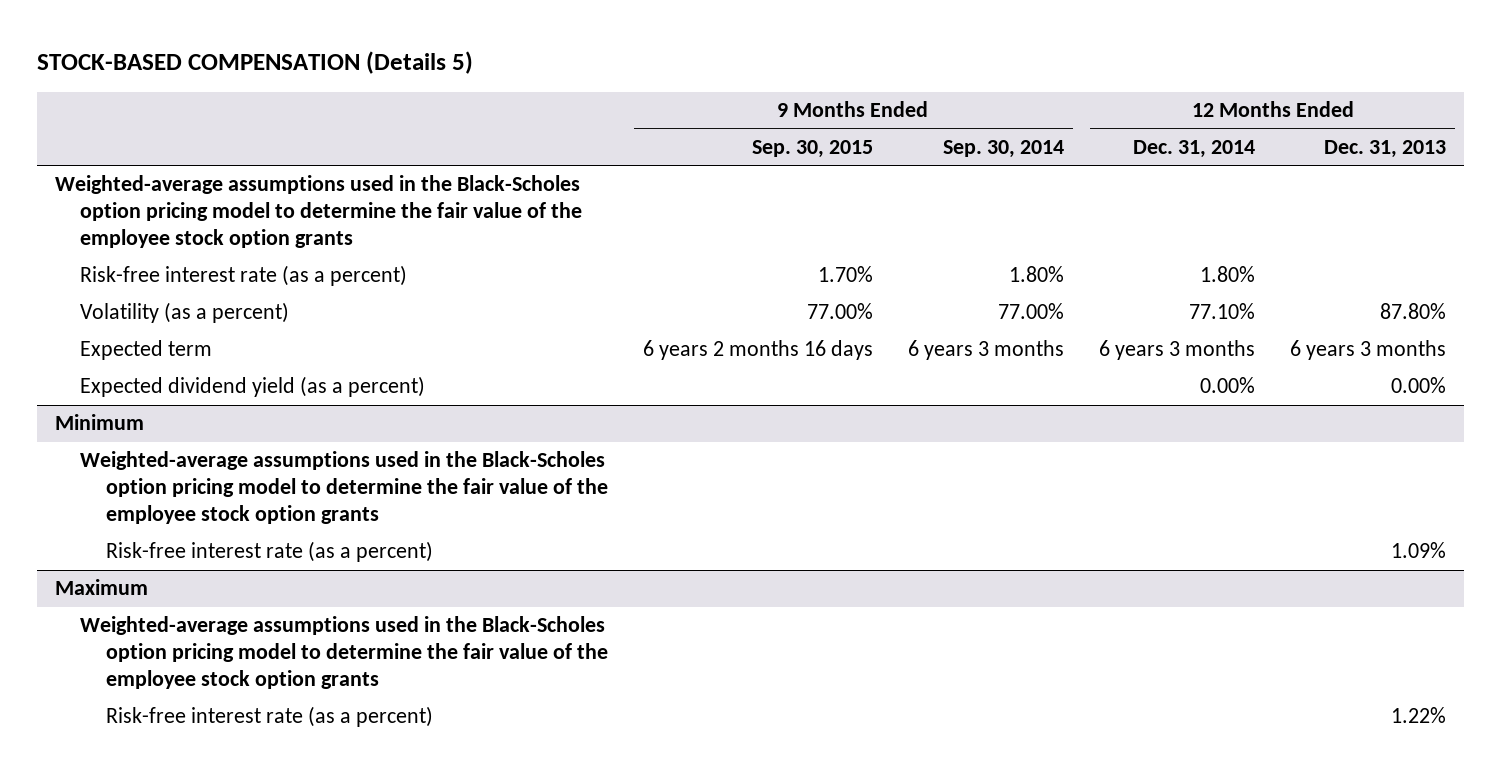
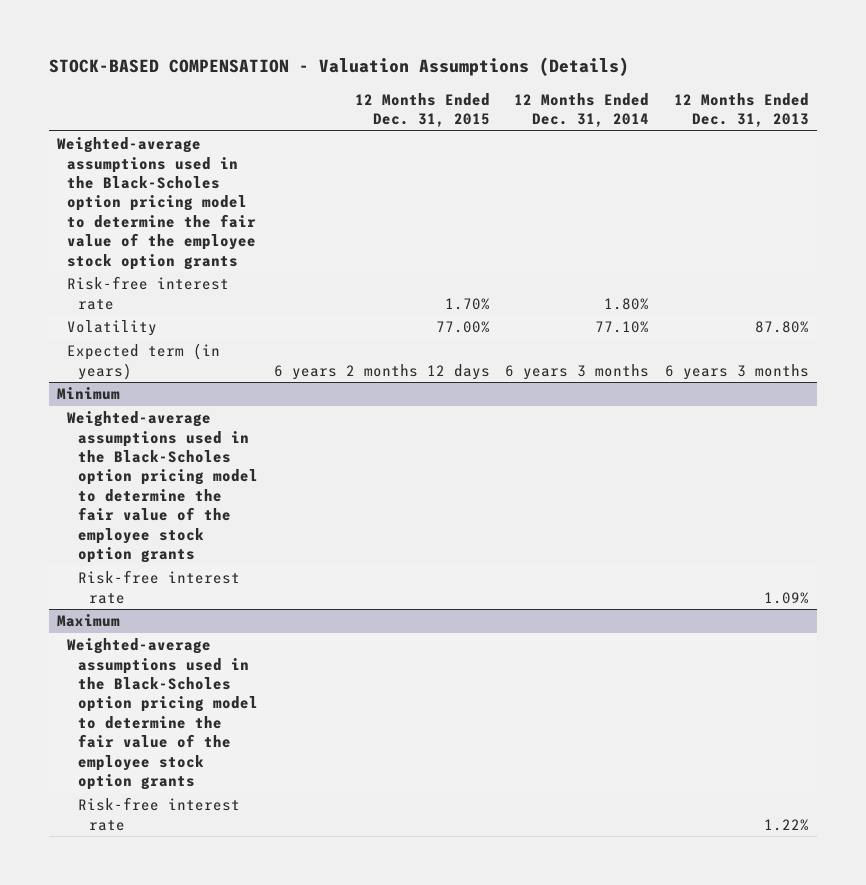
- STOCK-BASED COMPENSATION (Details 5)
+ STOCK-BASED COMPENSATION - Valuation Assumptions (Details)
- | 9 Months Ended Sep. 30, 2015 | 9 Months Ended Sep. 30, 2014 | 12 Months Ended Dec. 31, 2014 | 12 Months Ended Dec. 31, 2013
+ | 12 Months Ended Dec. 31, 2015 | 12 Months Ended Dec. 31, 2014 | 12 Months Ended Dec. 31, 2013
- Risk-free interest rate (as a percent) | 1.70% | 1.80% | 1.80% |
- Volatility (as a percent) | 77.00% | 77.00% | 77.10% | 87.80%
- Expected term | 6 years 2 months 16 days | 6 years 3 months | 6 years 3 months | 6 years 3 months
- Expected dividend yield (as a percent) | | | 0.00% | 0.00%
+ Risk-free interest rate | 1.70% | 1.80% |
+ Volatility | 77.00% | 77.10% | 87.80%
+ Expected term (in years) | 6 years 2 months 12 days | 6 years 3 months | 6 years 3 months
@ Minimum
- Risk-free interest rate (as a percent) | | | | 1.09%
+ Risk-free interest rate | | | 1.09%
@ Maximum
- Risk-free interest rate (as a percent) | | | | 1.22%
+ Risk-free interest rate | | | 1.22%

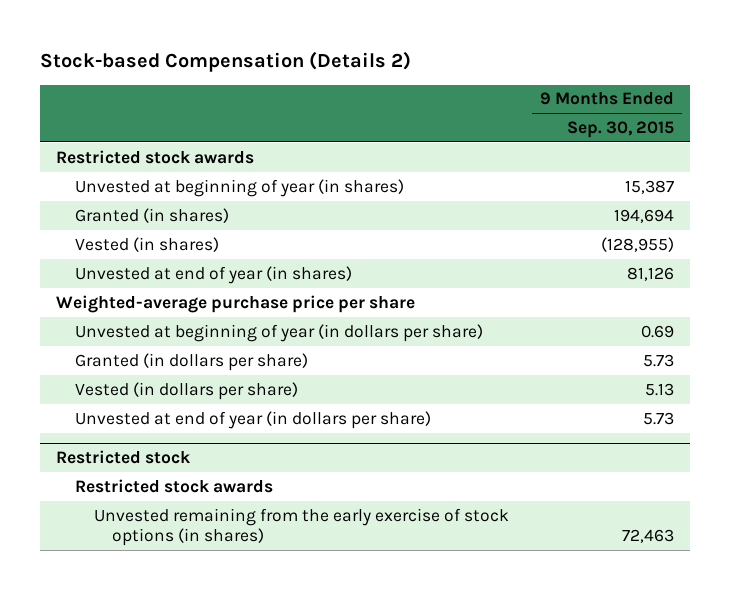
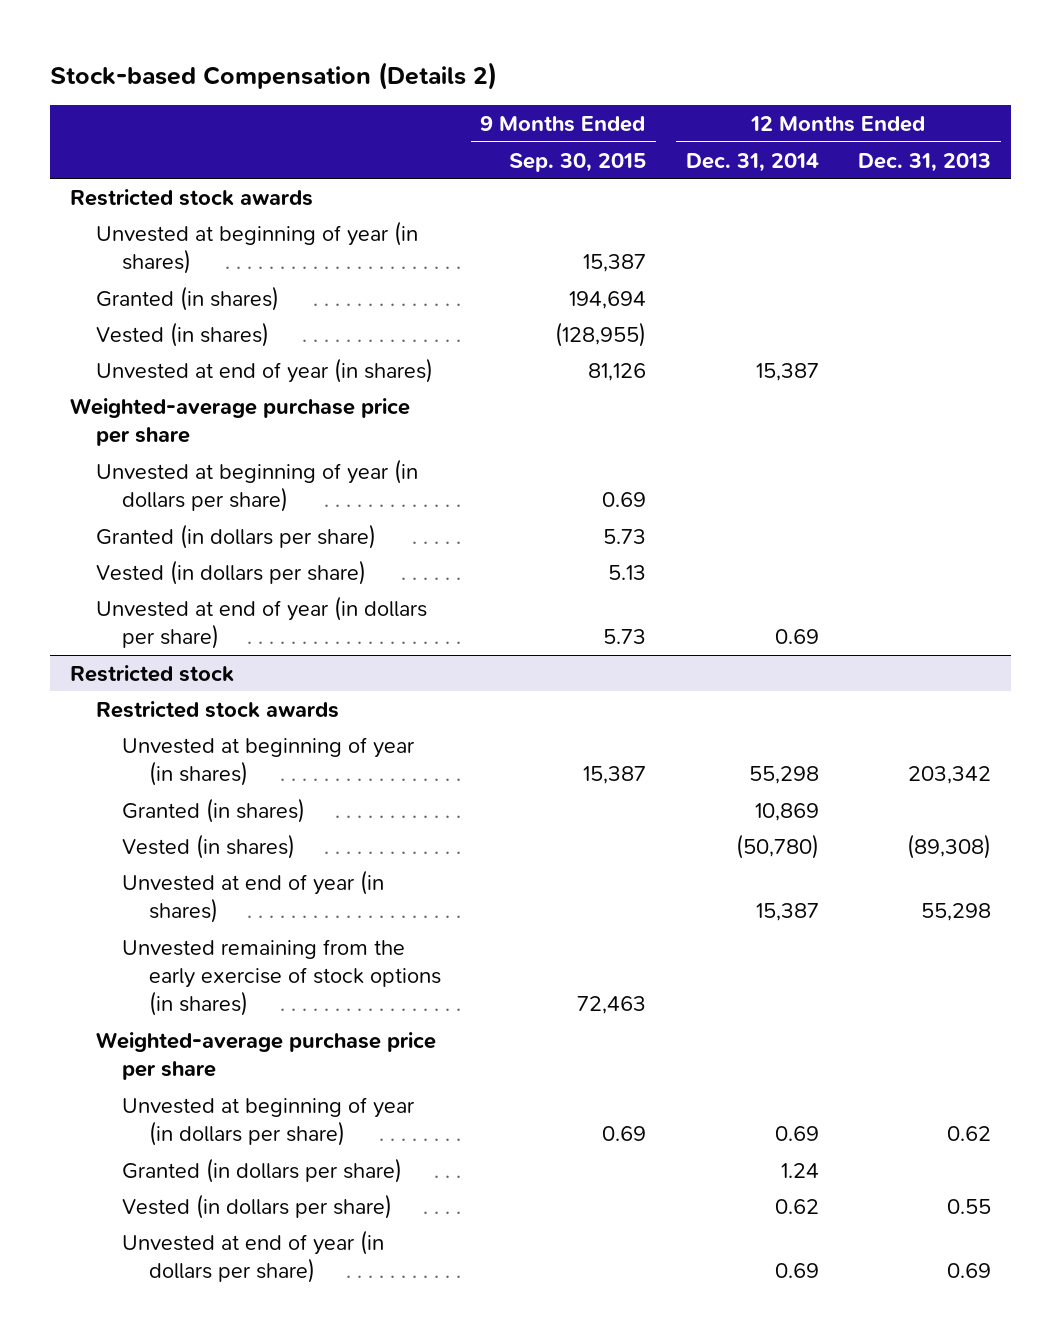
- | 9 Months Ended Sep. 30, 2015
+ | 9 Months Ended Sep. 30, 2015 | 12 Months Ended Dec. 31, 2014 | 12 Months Ended Dec. 31, 2013
@ Restricted stock
+ Unvested at beginning of year (in shares) | 15,387 | 55,298 | 203,342
+ Granted (in shares) | | 10,869 |
+ Vested (in shares) | | (50,780) | (89,308)
+ Unvested at end of year (in shares) | | 15,387 | 55,298
+ Weighted-average purchase price per share
+ Unvested at beginning of year (in dollars per share) | 0.69 | 0.69 | 0.62
+ Granted (in dollars per share) | | 1.24 |
+ Vested (in dollars per share) | | 0.62 | 0.55
+ Unvested at end of year (in dollars per share) | | 0.69 | 0.69

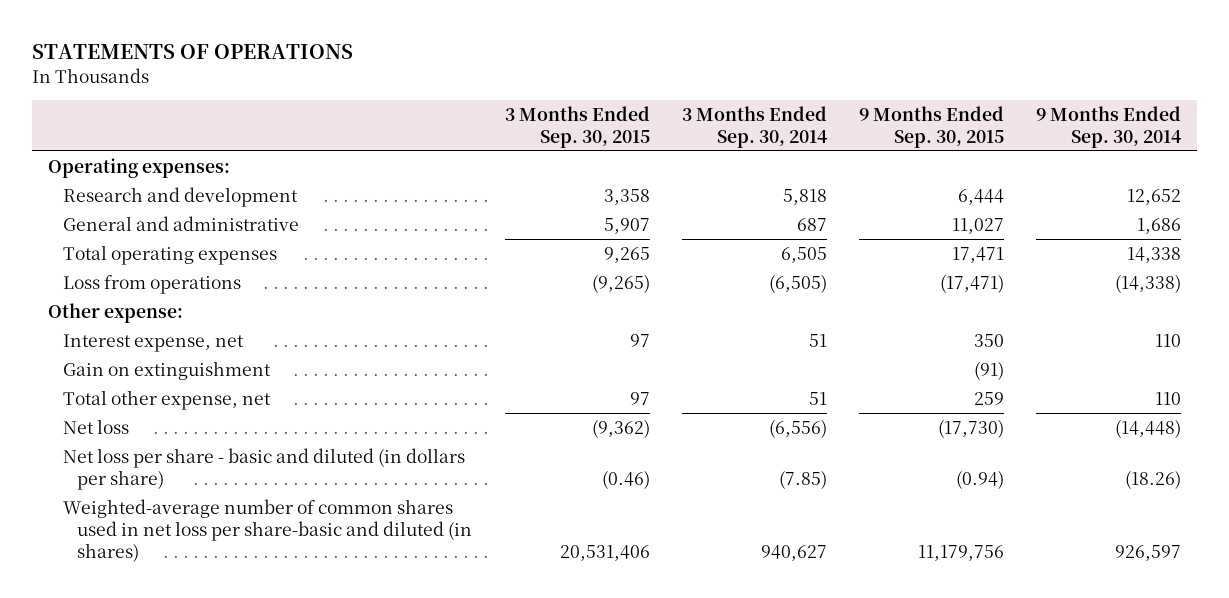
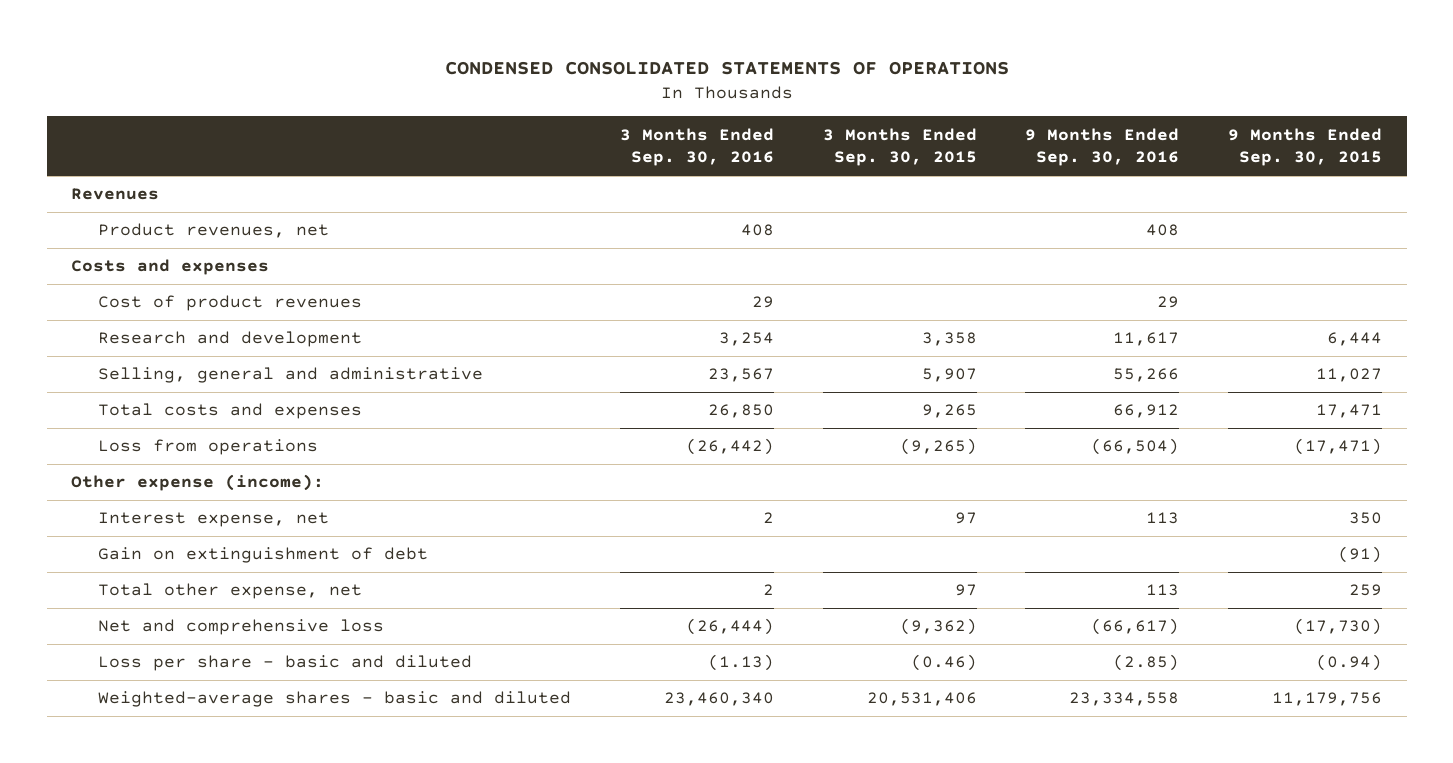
- STATEMENTS OF OPERATIONS
+ CONDENSED CONSOLIDATED STATEMENTS OF OPERATIONS
- | 3 Months Ended Sep. 30, 2015 | 3 Months Ended Sep. 30, 2014 | 9 Months Ended Sep. 30, 2015 | 9 Months Ended Sep. 30, 2014
+ | 3 Months Ended Sep. 30, 2016 | 3 Months Ended Sep. 30, 2015 | 9 Months Ended Sep. 30, 2016 | 9 Months Ended Sep. 30, 2015
- Operating expenses:
+ Revenues
+ Product revenues, net | 408 | | 408 |
+ Costs and expenses
+ Cost of product revenues | 29 | | 29 |
- General and administrative | 5,907 | 687 | 11,027 | 1,686
- Total operating expenses | 9,265 | 6,505 | 17,471 | 14,338
+ Selling, general and administrative | 23,567 | 5,907 | 55,266 | 11,027
+ Total costs and expenses | 26,850 | 9,265 | 66,912 | 17,471
- Other expense:
+ Other expense (income):
- Gain on extinguishment | | | (91) |
+ Gain on extinguishment of debt | | | | (91)
- Net loss | (9,362) | (6,556) | (17,730) | (14,448)
- Net loss per share - basic and diluted (in dollars per share) | (0.46) | (7.85) | (0.94) | (18.26)
- Weighted-average number of common shares used in net loss per share-basic and diluted (in shares) | 20,531,406 | 940,627 | 11,179,756 | 926,597
+ Net and comprehensive loss | (26,444) | (9,362) | (66,617) | (17,730)
+ Loss per share - basic and diluted | (1.13) | (0.46) | (2.85) | (0.94)
+ Weighted-average shares - basic and diluted | 23,460,340 | 20,531,406 | 23,334,558 | 11,179,756

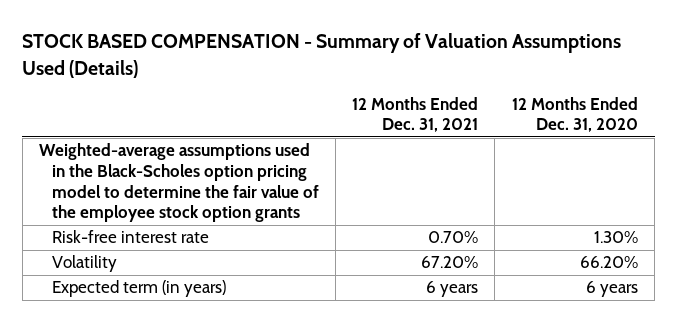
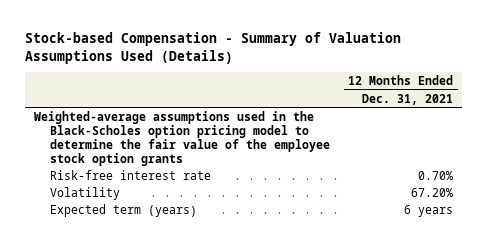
- STOCK BASED COMPENSATION - Summary of Valuation Assumptions Used (Details)
+ Stock-based Compensation - Summary of Valuation Assumptions Used (Details)
- | 12 Months Ended Dec. 31, 2021 | 12 Months Ended Dec. 31, 2020
+ | 12 Months Ended Dec. 31, 2021
- Expected term (in years) | 6 years | 6 years
+ Expected term (years) | 6 years

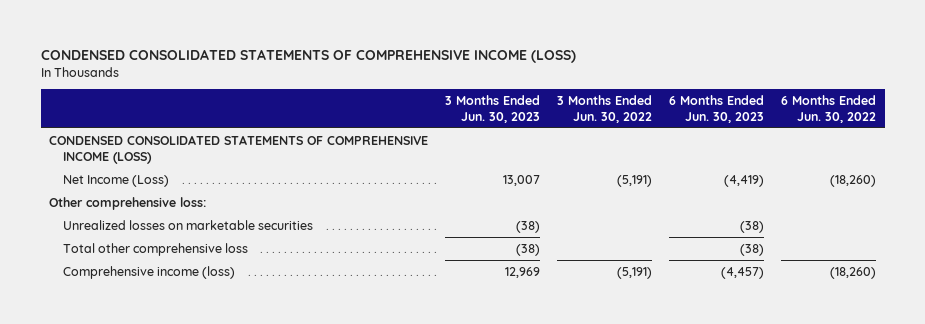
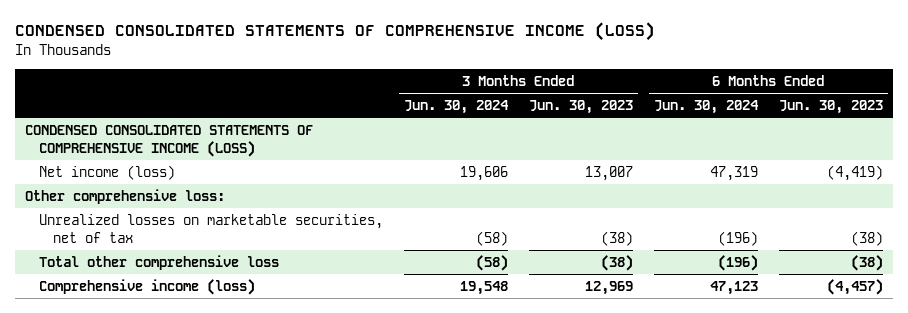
- | 3 Months Ended Jun. 30, 2023 | 3 Months Ended Jun. 30, 2022 | 6 Months Ended Jun. 30, 2023 | 6 Months Ended Jun. 30, 2022
+ | 3 Months Ended Jun. 30, 2024 | 3 Months Ended Jun. 30, 2023 | 6 Months Ended Jun. 30, 2024 | 6 Months Ended Jun. 30, 2023
- Net Income (Loss) | 13,007 | (5,191) | (4,419) | (18,260)
+ Net income (loss) | 19,606 | 13,007 | 47,319 | (4,419)
- Unrealized losses on marketable securities | (38) | | (38) |
+ Unrealized losses on marketable securities, net of tax | (58) | (38) | (196) | (38)

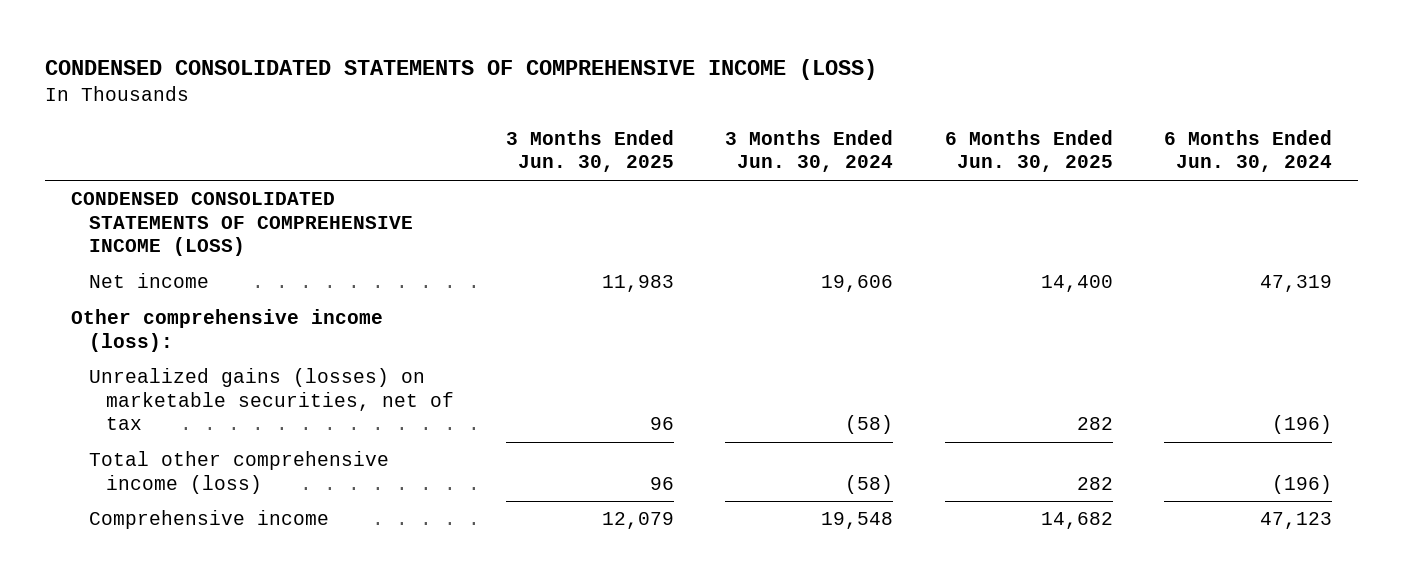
- | 3 Months Ended Jun. 30, 2024 | 3 Months Ended Jun. 30, 2023 | 6 Months Ended Jun. 30, 2024 | 6 Months Ended Jun. 30, 2023
+ | 3 Months Ended Jun. 30, 2025 | 3 Months Ended Jun. 30, 2024 | 6 Months Ended Jun. 30, 2025 | 6 Months Ended Jun. 30, 2024
- Net income (loss) | 19,606 | 13,007 | 47,319 | (4,419)
- Other comprehensive loss:
- Unrealized losses on marketable securities, net of tax | (58) | (38) | (196) | (38)
- Total other comprehensive loss | (58) | (38) | (196) | (38)
- Comprehensive income (loss) | 19,548 | 12,969 | 47,123 | (4,457)
+ Net income | 11,983 | 19,606 | 14,400 | 47,319
+ Other comprehensive income (loss):
+ Unrealized gains (losses) on marketable securities, net of tax | 96 | (58) | 282 | (196)
+ Total other comprehensive income (loss) | 96 | (58) | 282 | (196)
+ Comprehensive income | 12,079 | 19,548 | 14,682 | 47,123

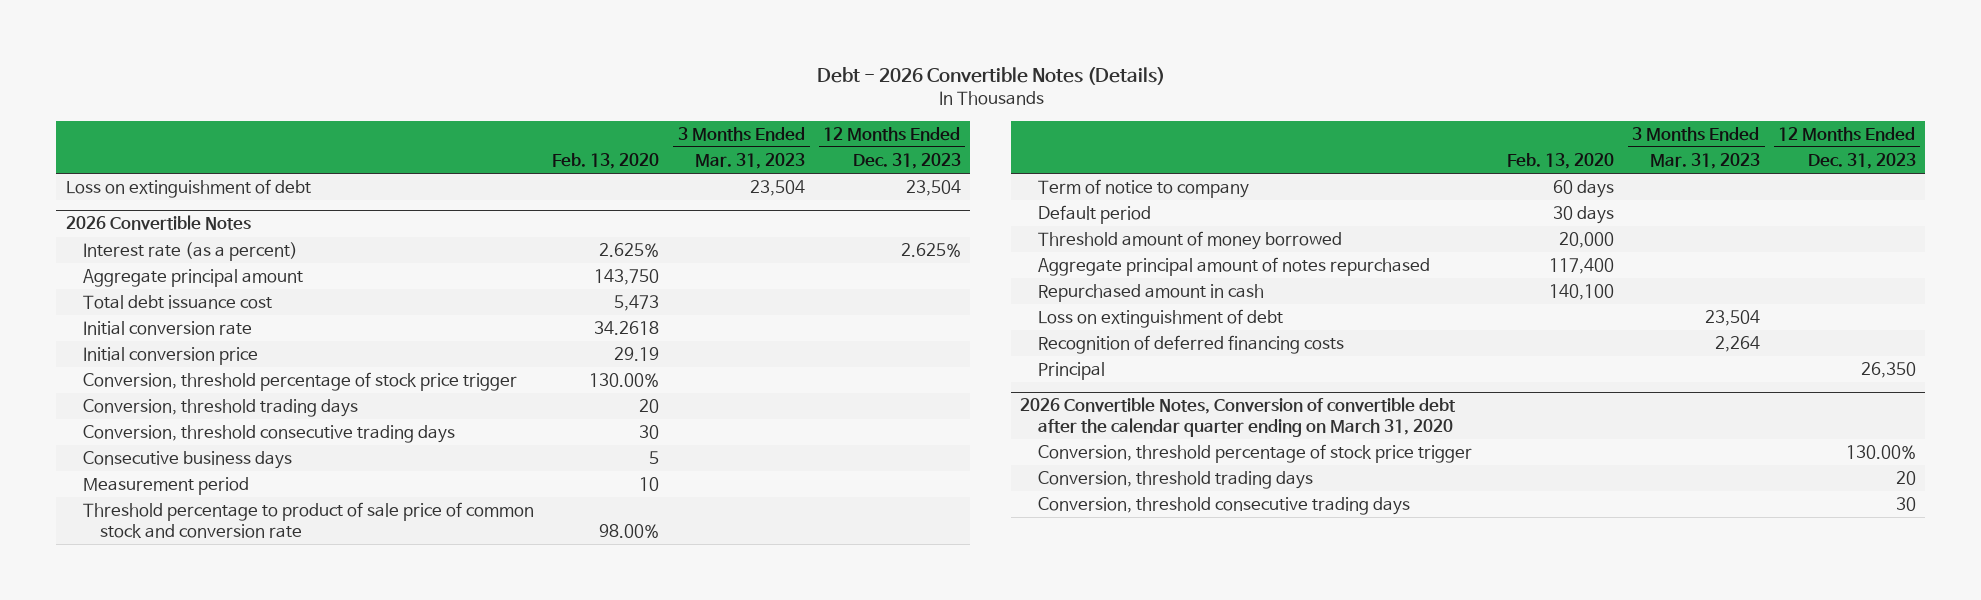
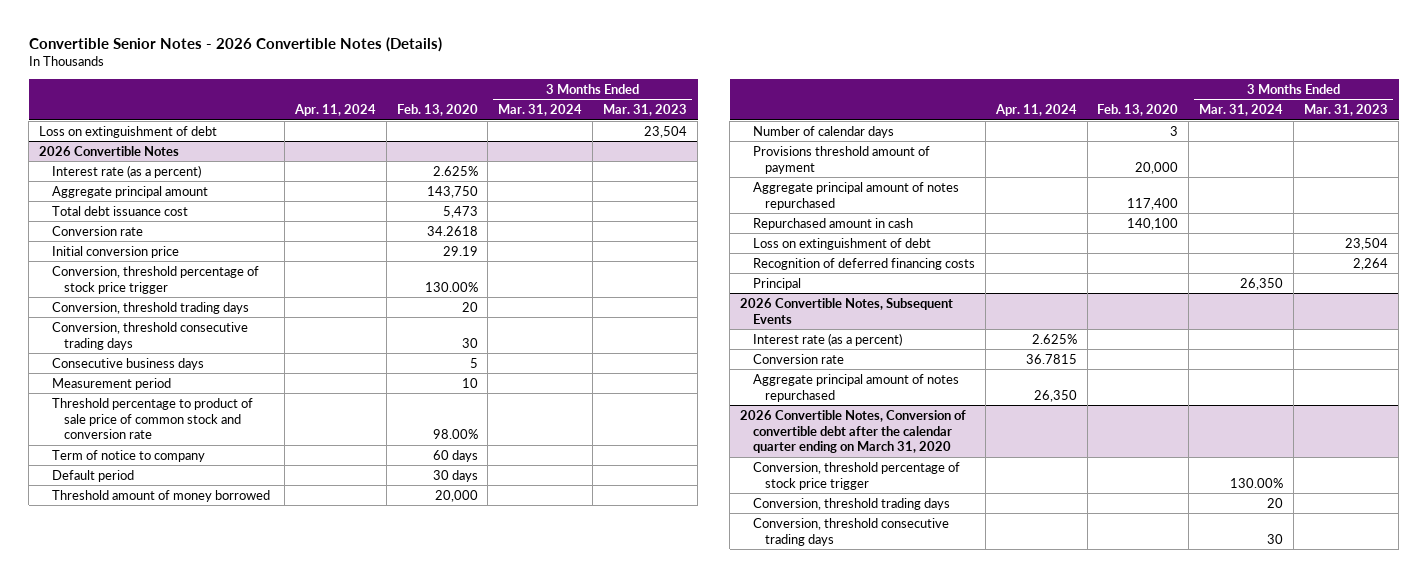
- Debt - 2026 Convertible Notes (Details)
+ Convertible Senior Notes - 2026 Convertible Notes (Details)
- | Feb. 13, 2020 | 3 Months Ended Mar. 31, 2023 | 12 Months Ended Dec. 31, 2023
+ | Apr. 11, 2024 | Feb. 13, 2020 | 3 Months Ended Mar. 31, 2024 | 3 Months Ended Mar. 31, 2023
@ 2026 Convertible Notes
- Initial conversion rate | 34.2618 | |
+ Conversion rate | | 34.2618 | |
+ Number of calendar days | | 3 | |
+ Provisions threshold amount of payment | | 20,000 | |
+ 2026 Convertible Notes, Subsequent Events
+ Interest rate (as a percent) | 2.625% | | |
+ Conversion rate | 36.7815 | | |
+ Aggregate principal amount of notes repurchased | 26,350 | | |

